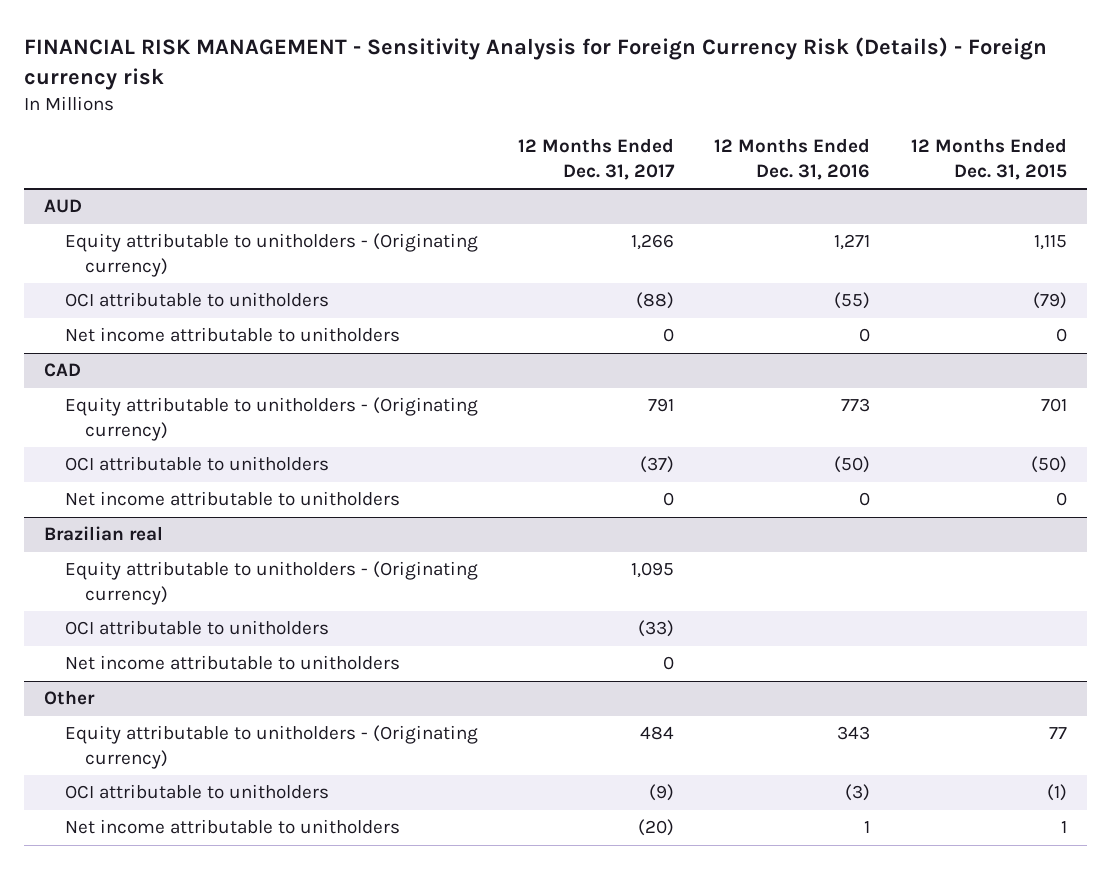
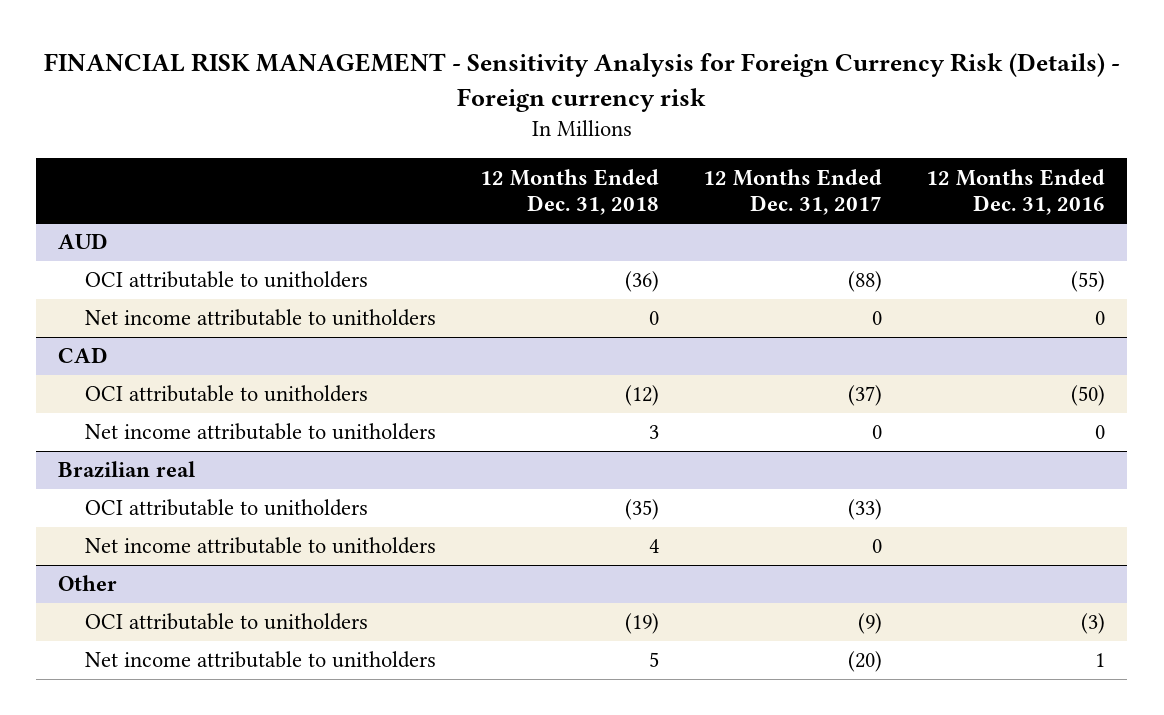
- | 12 Months Ended Dec. 31, 2017 | 12 Months Ended Dec. 31, 2016 | 12 Months Ended Dec. 31, 2015
+ | 12 Months Ended Dec. 31, 2018 | 12 Months Ended Dec. 31, 2017 | 12 Months Ended Dec. 31, 2016
@ AUD
- Equity attributable to unitholders - (Originating currency) | 1,266 | 1,271 | 1,115
@ CAD
- Equity attributable to unitholders - (Originating currency) | 791 | 773 | 701
@ Brazilian real
- Equity attributable to unitholders - (Originating currency) | 1,095 | |
@ Other
- Equity attributable to unitholders - (Originating currency) | 484 | 343 | 77

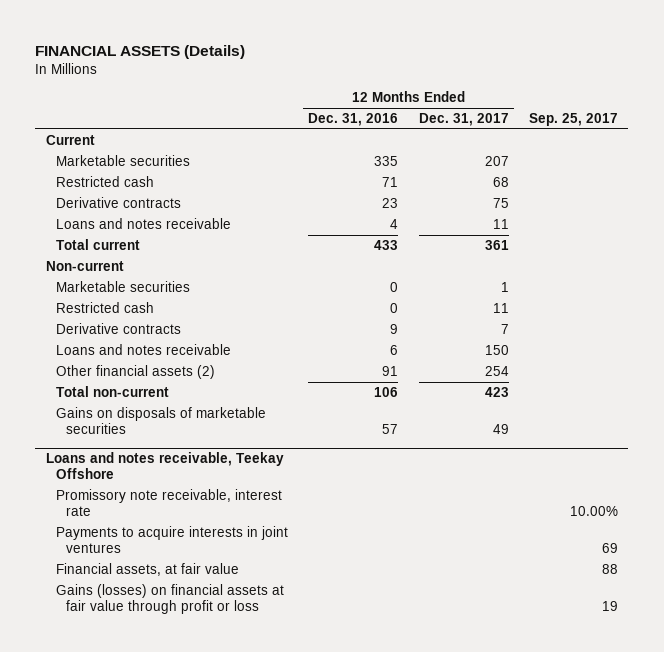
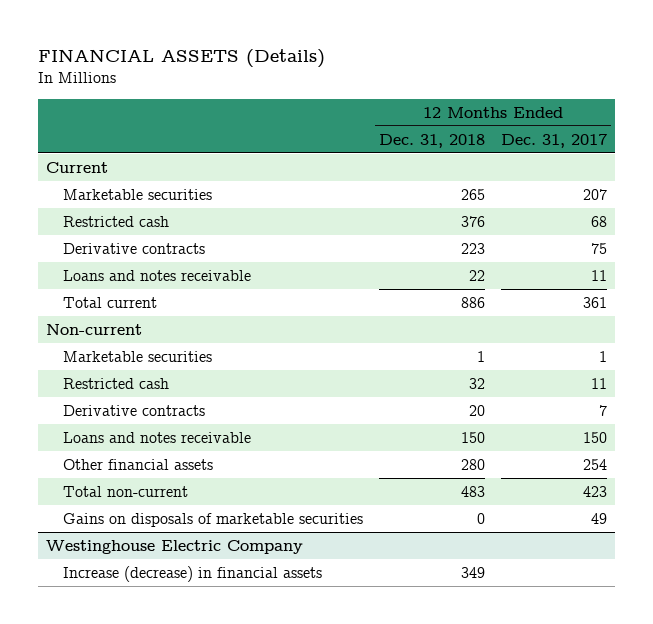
- | 12 Months Ended Dec. 31, 2016 | 12 Months Ended Dec. 31, 2017 | Sep. 25, 2017
+ | 12 Months Ended Dec. 31, 2018 | 12 Months Ended Dec. 31, 2017
- Other financial assets (2) | 91 | 254 |
+ Other financial assets | 280 | 254
- Loans and notes receivable, Teekay Offshore
- Promissory note receivable, interest rate | | | 10.00%
- Payments to acquire interests in joint ventures | | | 69
- Financial assets, at fair value | | | 88
- Gains (losses) on financial assets at fair value through profit or loss | | | 19
+ Westinghouse Electric Company
+ Increase (decrease) in financial assets | 349 |

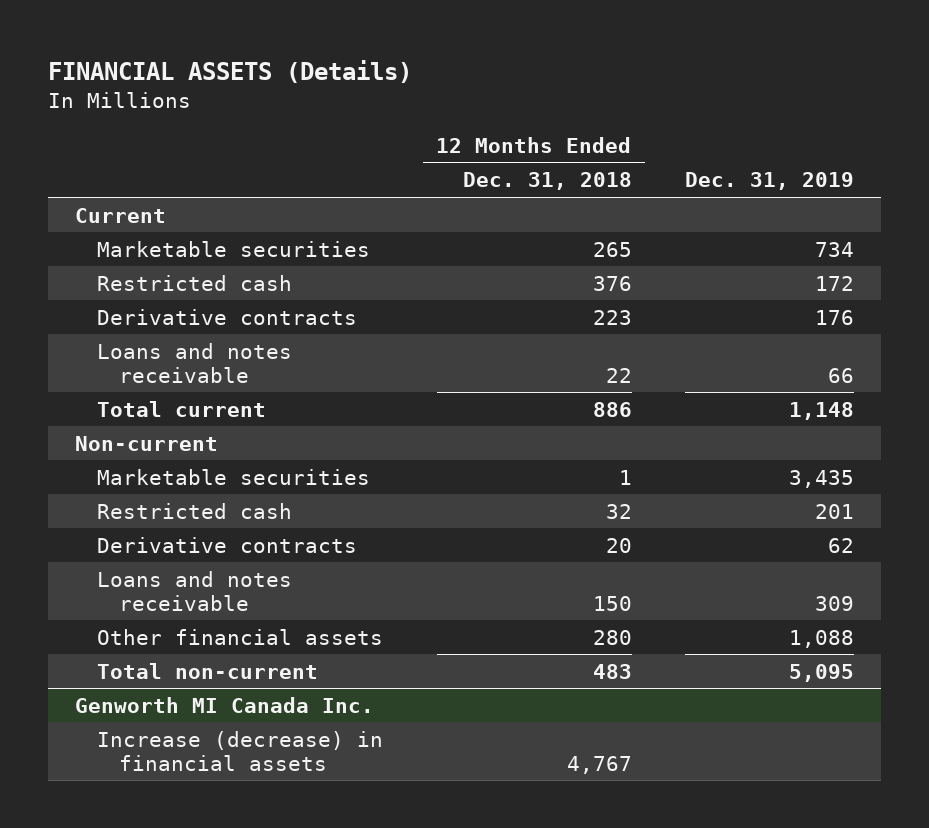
- | 12 Months Ended Dec. 31, 2018 | 12 Months Ended Dec. 31, 2017
+ | 12 Months Ended Dec. 31, 2018 | Dec. 31, 2019
- Gains on disposals of marketable securities | 0 | 49
- Westinghouse Electric Company
- Increase (decrease) in financial assets | 349 |
+ Genworth MI Canada Inc.
+ Increase (decrease) in financial assets | 4,767 |

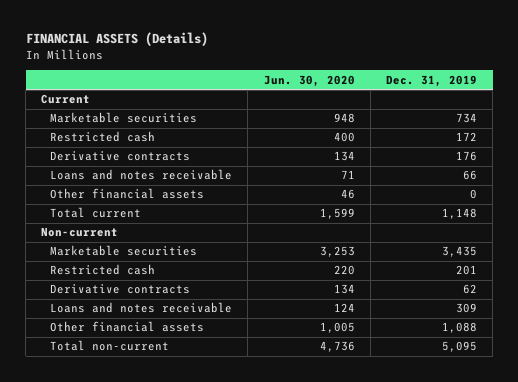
- | 12 Months Ended Dec. 31, 2018 | Dec. 31, 2019
+ | Jun. 30, 2020 | Dec. 31, 2019
+ Other financial assets | 46 | 0
- Genworth MI Canada Inc.
- Increase (decrease) in financial assets | 4,767 |

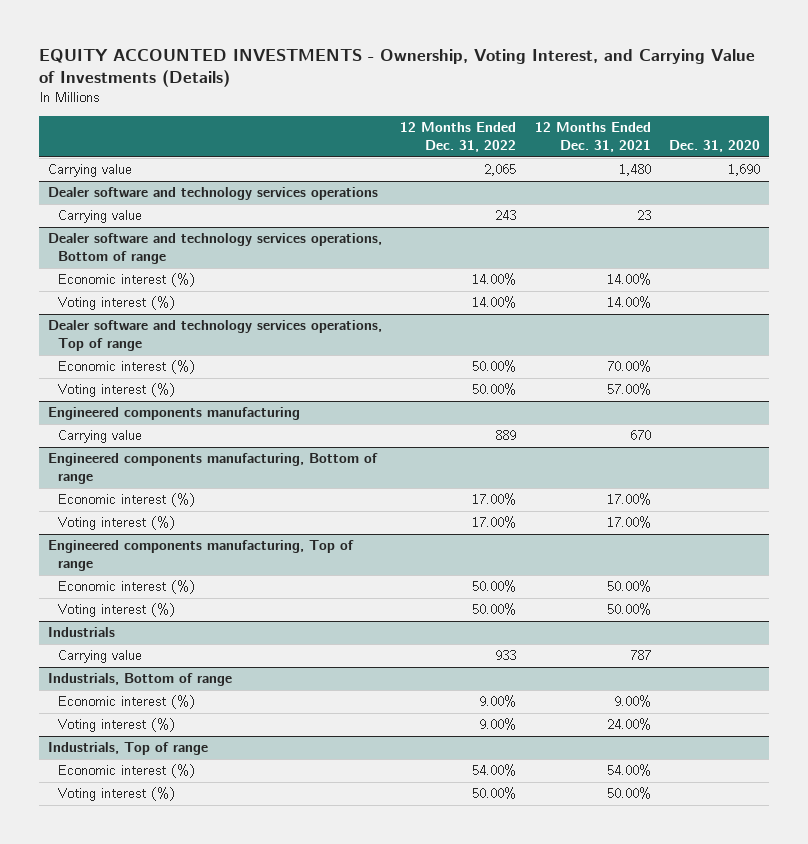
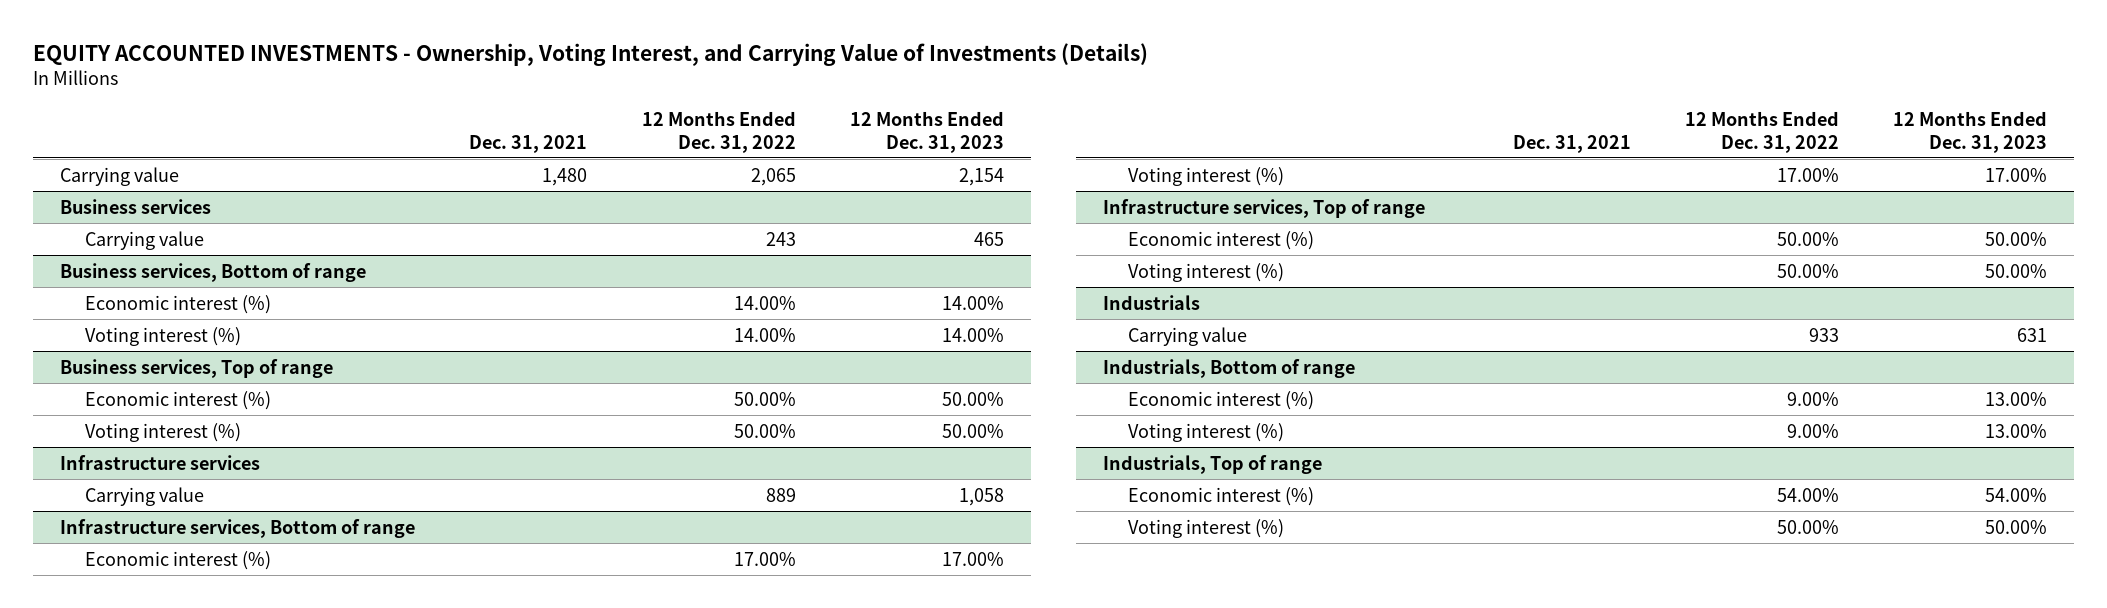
- | 12 Months Ended Dec. 31, 2022 | 12 Months Ended Dec. 31, 2021 | Dec. 31, 2020
+ | Dec. 31, 2021 | 12 Months Ended Dec. 31, 2022 | 12 Months Ended Dec. 31, 2023
- Dealer software and technology services operations
+ Business services
- Dealer software and technology services operations, Bottom of range
+ Business services, Bottom of range
- Dealer software and technology services operations, Top of range
+ Business services, Top of range
- Engineered components manufacturing
+ Infrastructure services
- Engineered components manufacturing, Bottom of range
+ Infrastructure services, Bottom of range
- Engineered components manufacturing, Top of range
+ Infrastructure services, Top of range

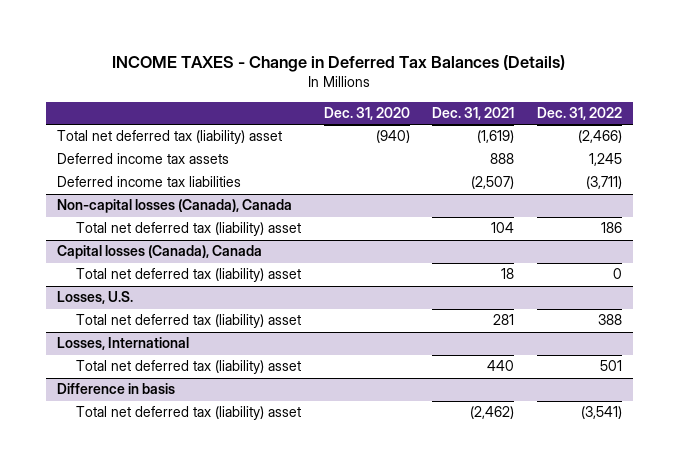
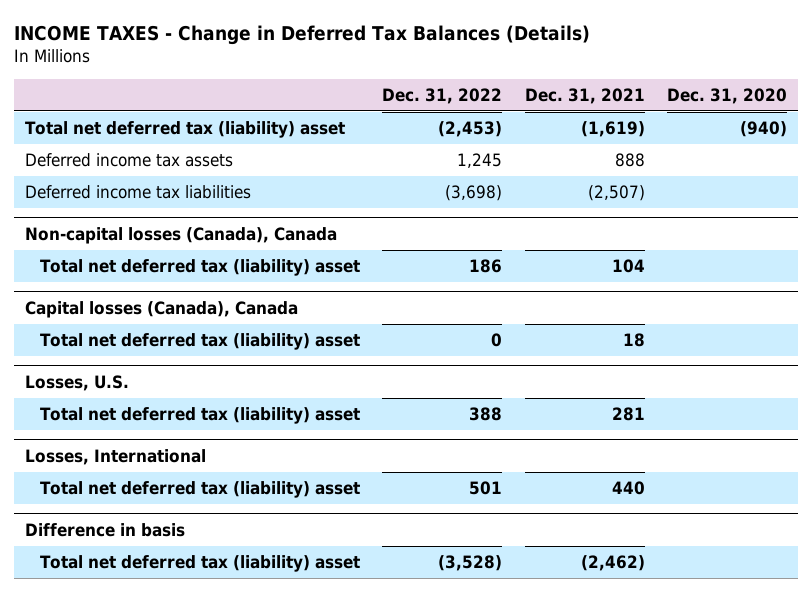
- | Dec. 31, 2020 | Dec. 31, 2021 | Dec. 31, 2022
+ | Dec. 31, 2022 | Dec. 31, 2021 | Dec. 31, 2020
- Total net deferred tax (liability) asset | (940) | (1,619) | (2,466)
+ Total net deferred tax (liability) asset | (2,453) | (1,619) | (940)
- Deferred income tax liabilities | | (2,507) | (3,711)
+ Deferred income tax liabilities | (3,698) | (2,507) |
@ Difference in basis
- Total net deferred tax (liability) asset | | (2,462) | (3,541)
+ Total net deferred tax (liability) asset | (3,528) | (2,462) |

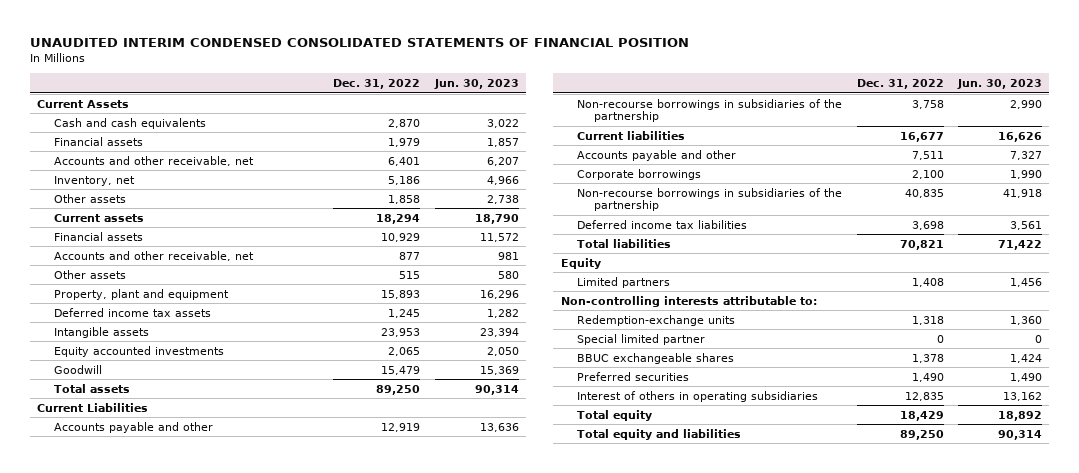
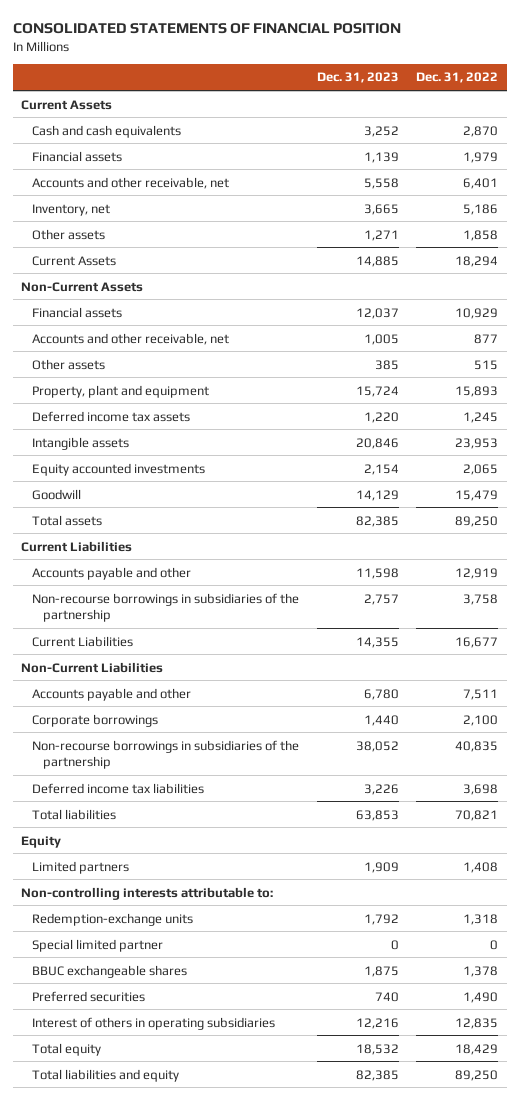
- UNAUDITED INTERIM CONDENSED CONSOLIDATED STATEMENTS OF FINANCIAL POSITION
+ CONSOLIDATED STATEMENTS OF FINANCIAL POSITION
- | Dec. 31, 2022 | Jun. 30, 2023
+ | Dec. 31, 2023 | Dec. 31, 2022
- Current assets | 18,294 | 18,790
+ Current Assets | 14,885 | 18,294
+ Non-Current Assets
- Current liabilities | 16,677 | 16,626
+ Current Liabilities | 14,355 | 16,677
+ Non-Current Liabilities
- Total equity and liabilities | 89,250 | 90,314
+ Total liabilities and equity | 82,385 | 89,250

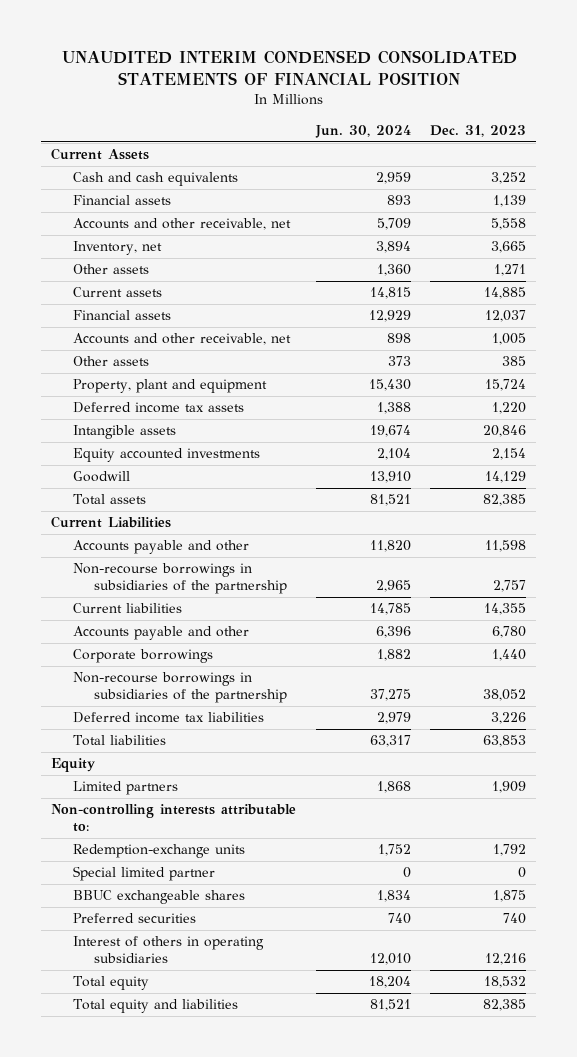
- CONSOLIDATED STATEMENTS OF FINANCIAL POSITION
+ UNAUDITED INTERIM CONDENSED CONSOLIDATED STATEMENTS OF FINANCIAL POSITION
- | Dec. 31, 2023 | Dec. 31, 2022
+ | Jun. 30, 2024 | Dec. 31, 2023
- Current Assets | 14,885 | 18,294
- Non-Current Assets
+ Current assets | 14,815 | 14,885
- Current Liabilities | 14,355 | 16,677
- Non-Current Liabilities
+ Current liabilities | 14,785 | 14,355
- Total liabilities and equity | 82,385 | 89,250
+ Total equity and liabilities | 81,521 | 82,385

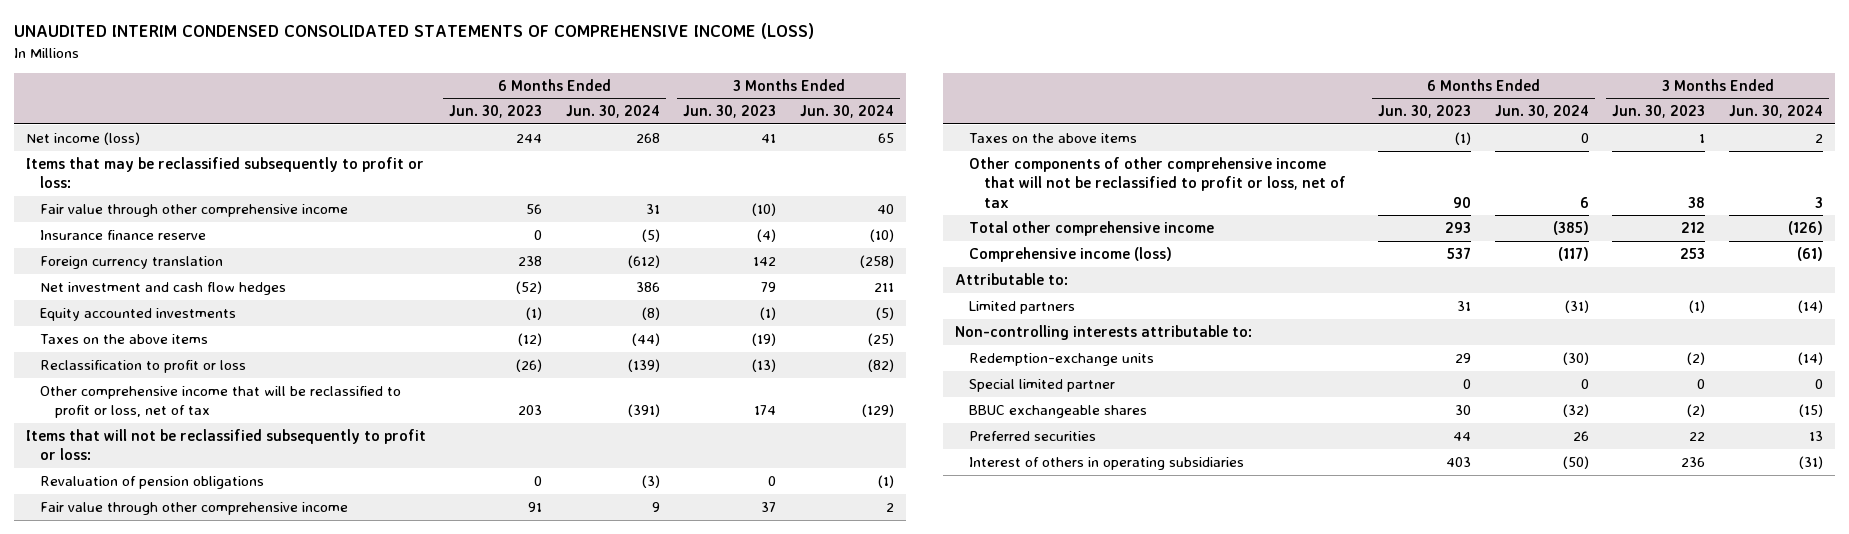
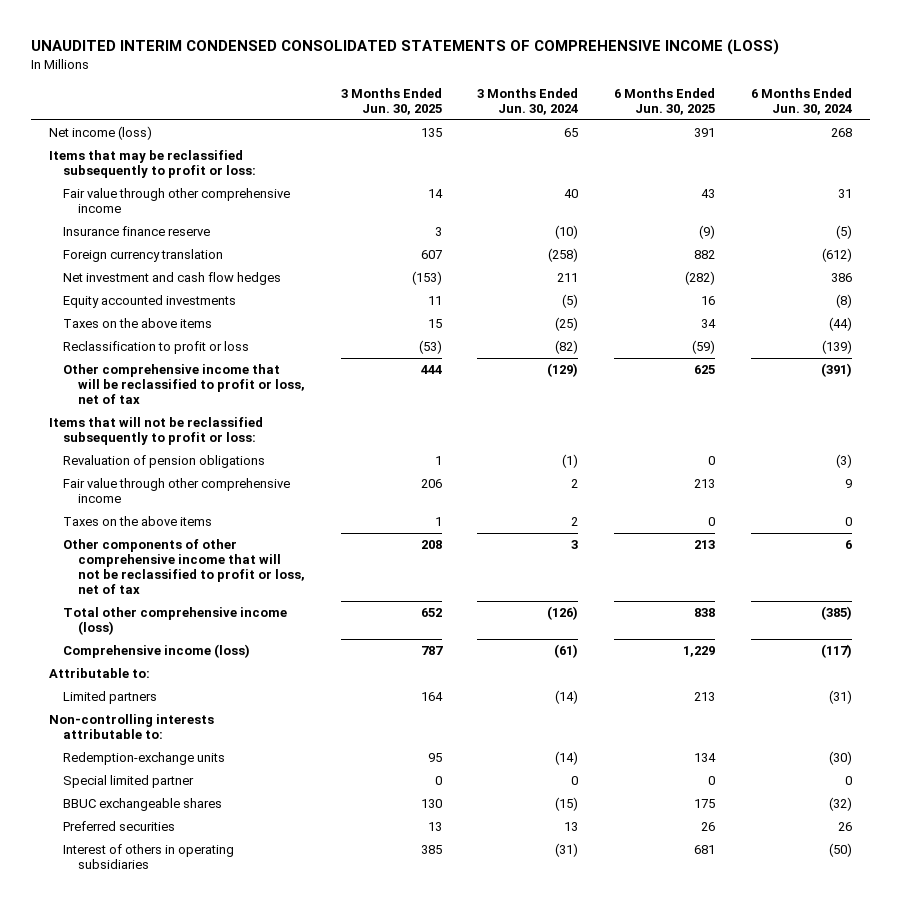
- | 6 Months Ended Jun. 30, 2023 | 6 Months Ended Jun. 30, 2024 | 3 Months Ended Jun. 30, 2023 | 3 Months Ended Jun. 30, 2024
+ | 3 Months Ended Jun. 30, 2025 | 3 Months Ended Jun. 30, 2024 | 6 Months Ended Jun. 30, 2025 | 6 Months Ended Jun. 30, 2024
- Total other comprehensive income | 293 | (385) | 212 | (126)
+ Total other comprehensive income (loss) | 652 | (126) | 838 | (385)

